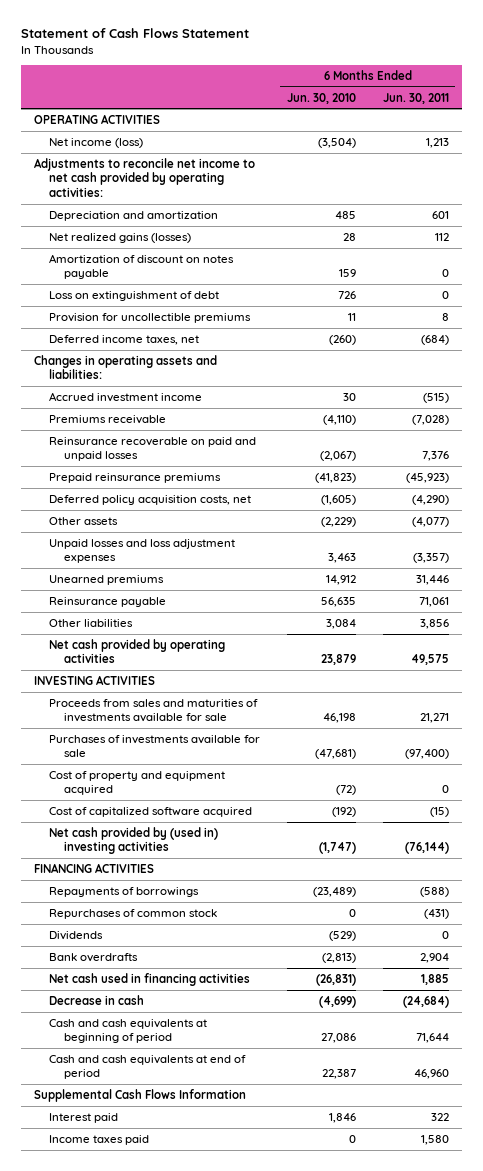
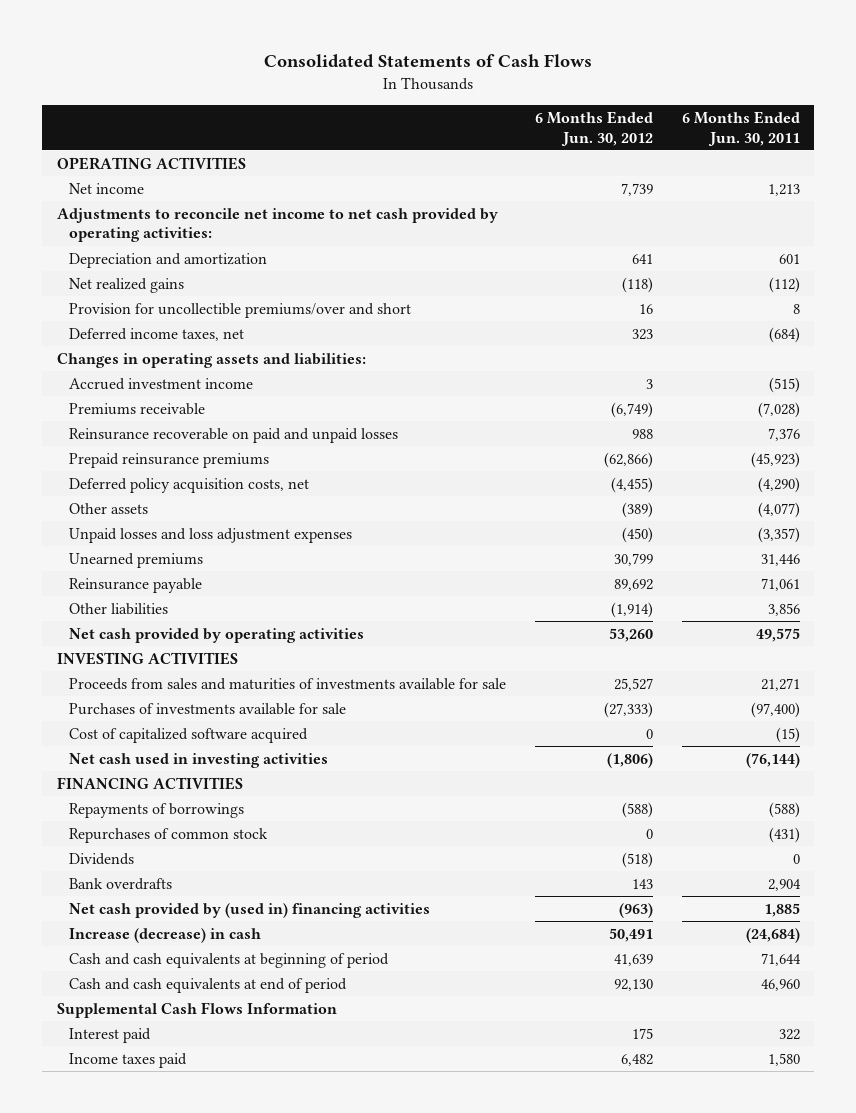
- Statement of Cash Flows Statement
+ Consolidated Statements of Cash Flows
- | 6 Months Ended Jun. 30, 2010 | 6 Months Ended Jun. 30, 2011
+ | 6 Months Ended Jun. 30, 2012 | 6 Months Ended Jun. 30, 2011
- Net income (loss) | (3,504) | 1,213
+ Net income | 7,739 | 1,213
- Net realized gains (losses) | 28 | 112
- Amortization of discount on notes payable | 159 | 0
- Loss on extinguishment of debt | 726 | 0
- Provision for uncollectible premiums | 11 | 8
+ Net realized gains | (118) | (112)
+ Provision for uncollectible premiums/over and short | 16 | 8
- Cost of property and equipment acquired | (72) | 0
- Net cash provided by (used in) investing activities | (1,747) | (76,144)
+ Net cash used in investing activities | (1,806) | (76,144)
- Net cash used in financing activities | (26,831) | 1,885
- Decrease in cash | (4,699) | (24,684)
+ Net cash provided by (used in) financing activities | (963) | 1,885
+ Increase (decrease) in cash | 50,491 | (24,684)

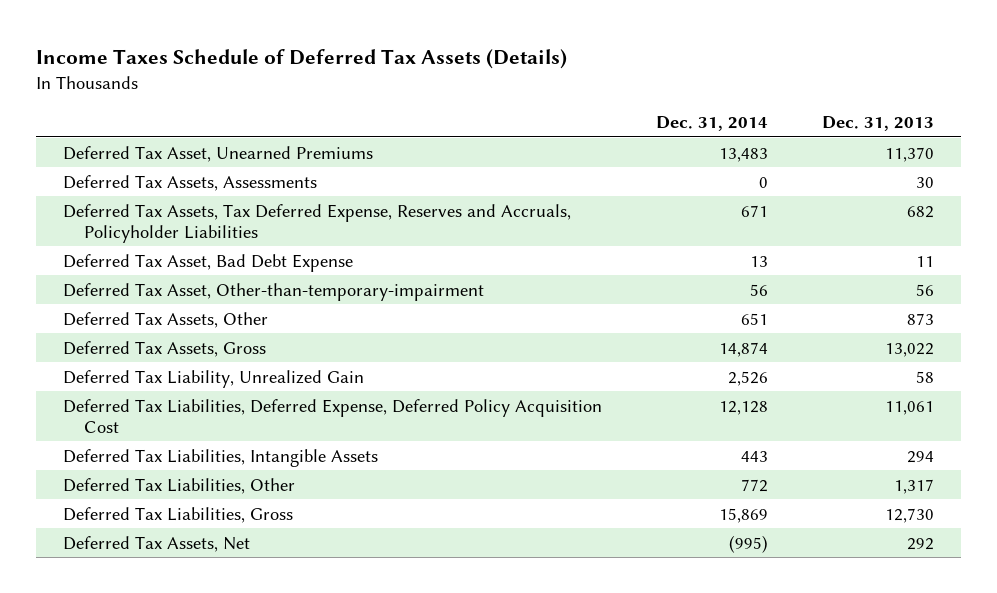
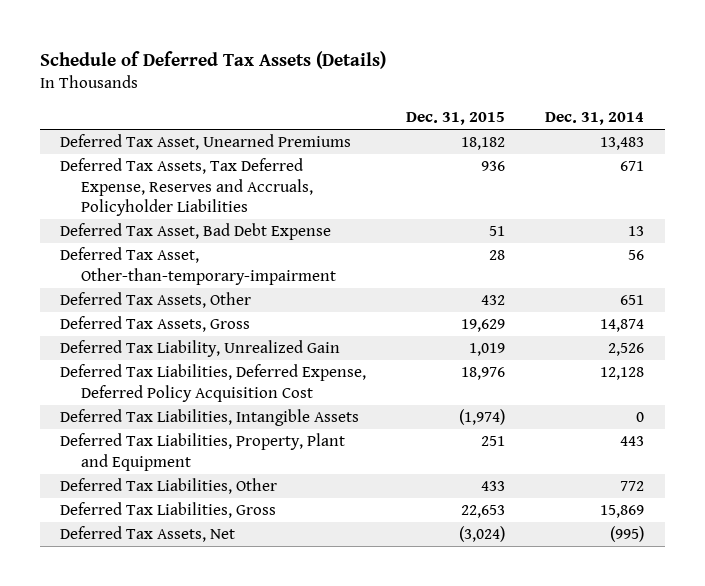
- Income Taxes Schedule of Deferred Tax Assets (Details)
+ Schedule of Deferred Tax Assets (Details)
- | Dec. 31, 2014 | Dec. 31, 2013
+ | Dec. 31, 2015 | Dec. 31, 2014
- Deferred Tax Assets, Assessments | 0 | 30
- Deferred Tax Liabilities, Intangible Assets | 443 | 294
+ Deferred Tax Liabilities, Intangible Assets | (1,974) | 0
+ Deferred Tax Liabilities, Property, Plant and Equipment | 251 | 443

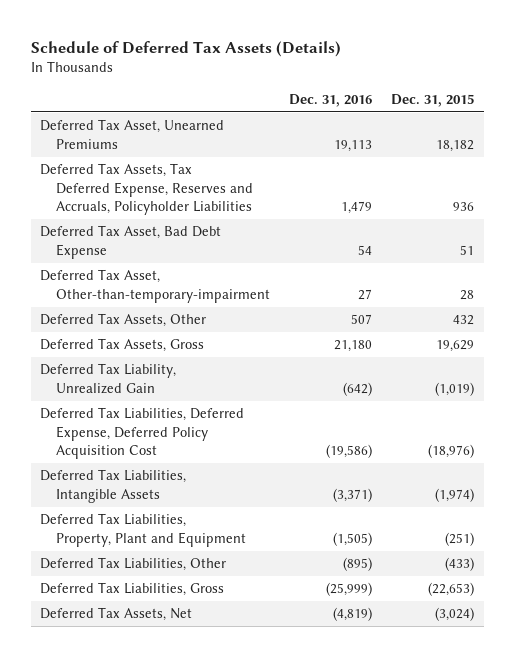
- | Dec. 31, 2015 | Dec. 31, 2014
+ | Dec. 31, 2016 | Dec. 31, 2015
- Deferred Tax Liability, Unrealized Gain | 1,019 | 2,526
- Deferred Tax Liabilities, Deferred Expense, Deferred Policy Acquisition Cost | 18,976 | 12,128
+ Deferred Tax Liability, Unrealized Gain | (642) | (1,019)
+ Deferred Tax Liabilities, Deferred Expense, Deferred Policy Acquisition Cost | (19,586) | (18,976)
- Deferred Tax Liabilities, Property, Plant and Equipment | 251 | 443
- Deferred Tax Liabilities, Other | 433 | 772
- Deferred Tax Liabilities, Gross | 22,653 | 15,869
+ Deferred Tax Liabilities, Property, Plant and Equipment | (1,505) | (251)
+ Deferred Tax Liabilities, Other | (895) | (433)
+ Deferred Tax Liabilities, Gross | (25,999) | (22,653)

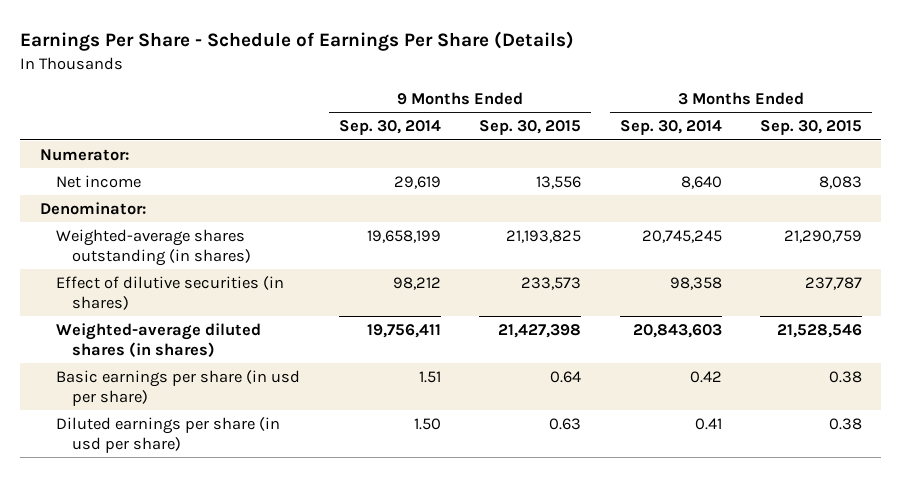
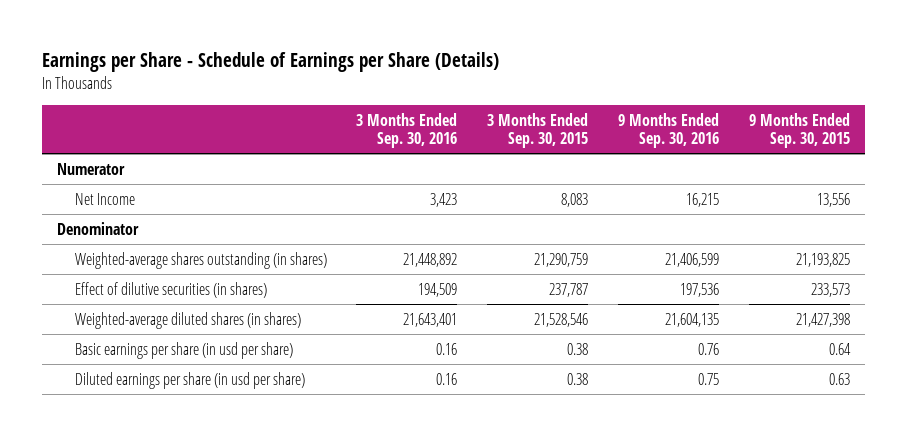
- Earnings Per Share - Schedule of Earnings Per Share (Details)
+ Earnings per Share - Schedule of Earnings per Share (Details)
- | 9 Months Ended Sep. 30, 2014 | 9 Months Ended Sep. 30, 2015 | 3 Months Ended Sep. 30, 2014 | 3 Months Ended Sep. 30, 2015
+ | 3 Months Ended Sep. 30, 2016 | 3 Months Ended Sep. 30, 2015 | 9 Months Ended Sep. 30, 2016 | 9 Months Ended Sep. 30, 2015
- Numerator:
- Net income | 29,619 | 13,556 | 8,640 | 8,083
- Denominator:
+ Numerator
+ Net Income | 3,423 | 8,083 | 16,215 | 13,556
+ Denominator

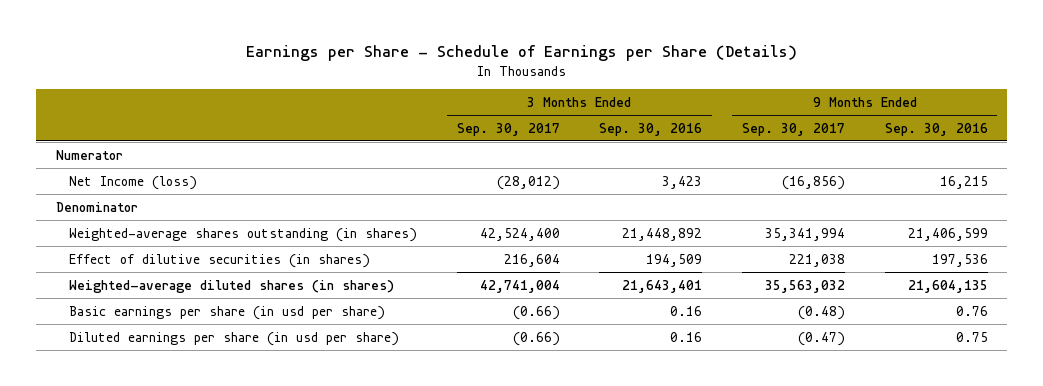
- | 3 Months Ended Sep. 30, 2016 | 3 Months Ended Sep. 30, 2015 | 9 Months Ended Sep. 30, 2016 | 9 Months Ended Sep. 30, 2015
+ | 3 Months Ended Sep. 30, 2017 | 3 Months Ended Sep. 30, 2016 | 9 Months Ended Sep. 30, 2017 | 9 Months Ended Sep. 30, 2016
- Net Income | 3,423 | 8,083 | 16,215 | 13,556
+ Net Income (loss) | (28,012) | 3,423 | (16,856) | 16,215

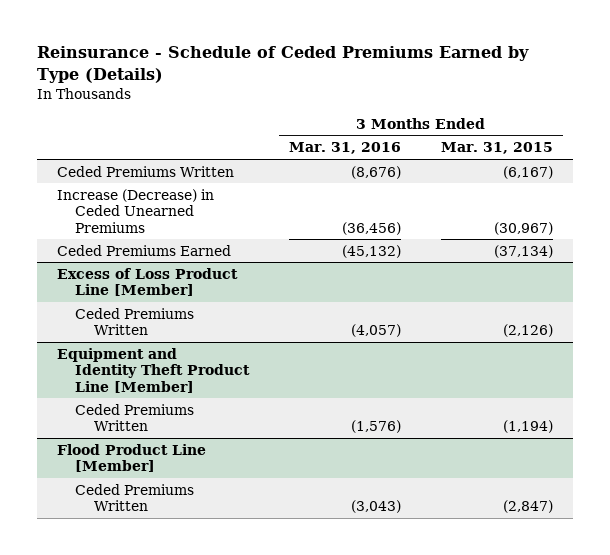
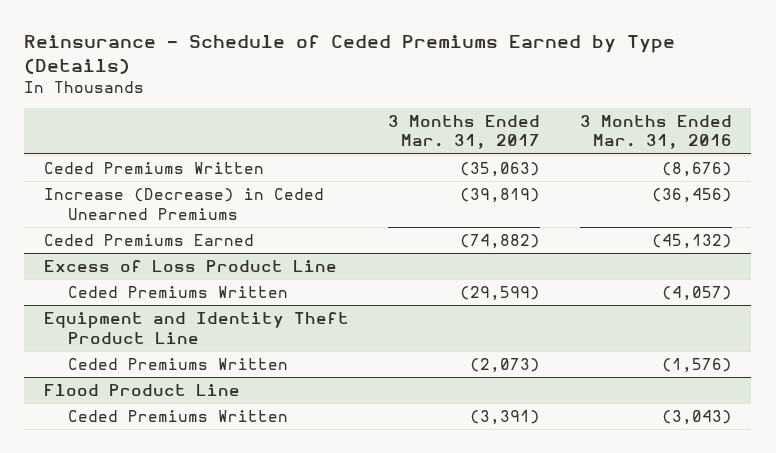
- | 3 Months Ended Mar. 31, 2016 | 3 Months Ended Mar. 31, 2015
+ | 3 Months Ended Mar. 31, 2017 | 3 Months Ended Mar. 31, 2016
- Excess of Loss Product Line [Member]
+ Excess of Loss Product Line
- Equipment and Identity Theft Product Line [Member]
+ Equipment and Identity Theft Product Line
- Flood Product Line [Member]
+ Flood Product Line

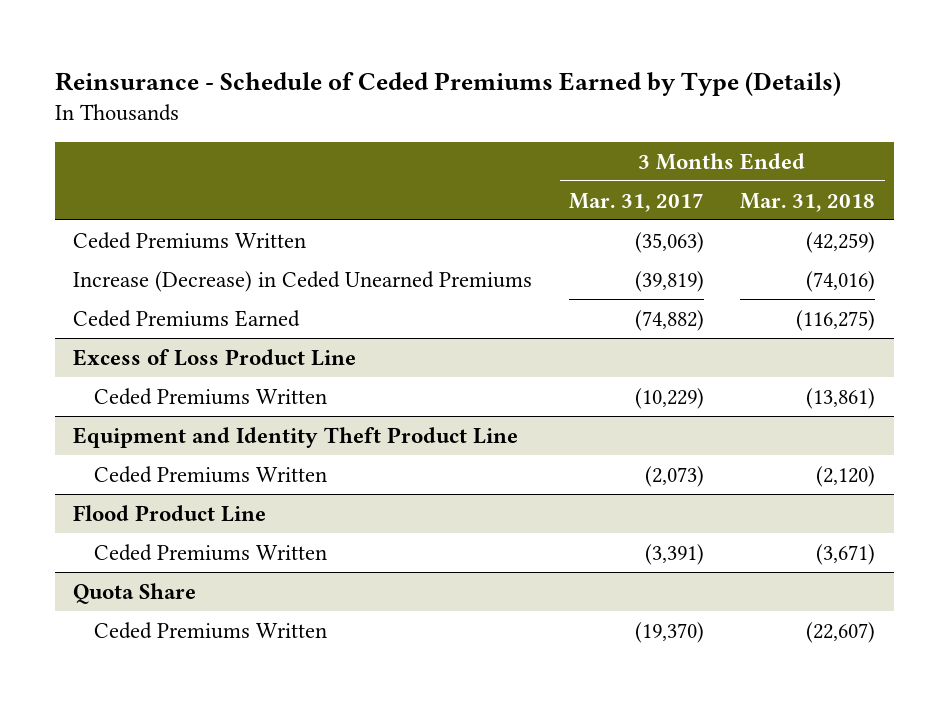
- | 3 Months Ended Mar. 31, 2017 | 3 Months Ended Mar. 31, 2016
+ | 3 Months Ended Mar. 31, 2017 | 3 Months Ended Mar. 31, 2018
@ Excess of Loss Product Line
- Ceded Premiums Written | (29,599) | (4,057)
+ Ceded Premiums Written | (10,229) | (13,861)
+ Quota Share
+ Ceded Premiums Written | (19,370) | (22,607)

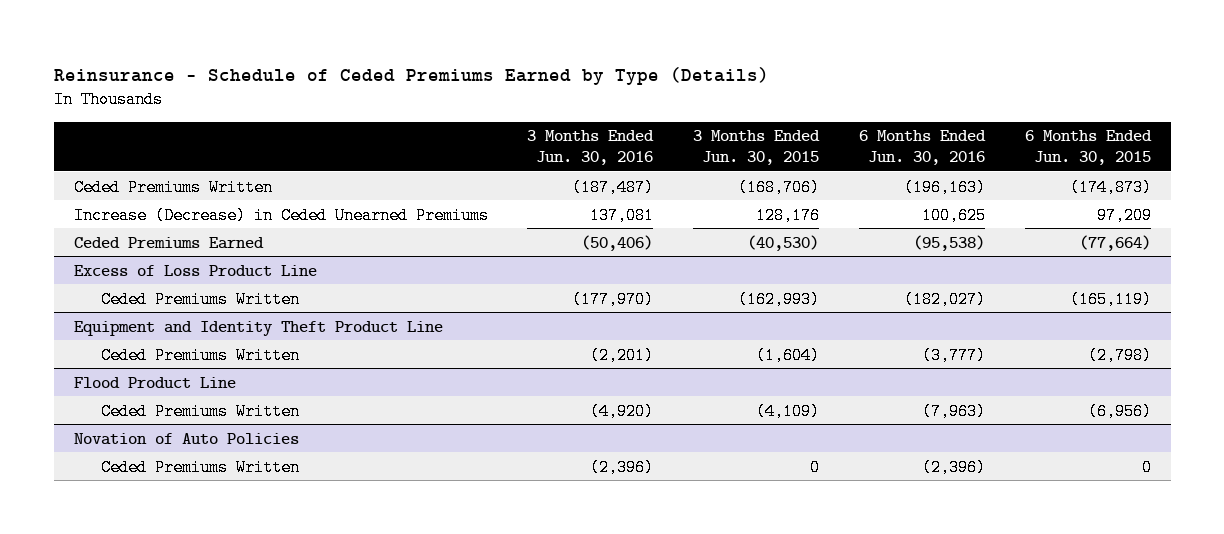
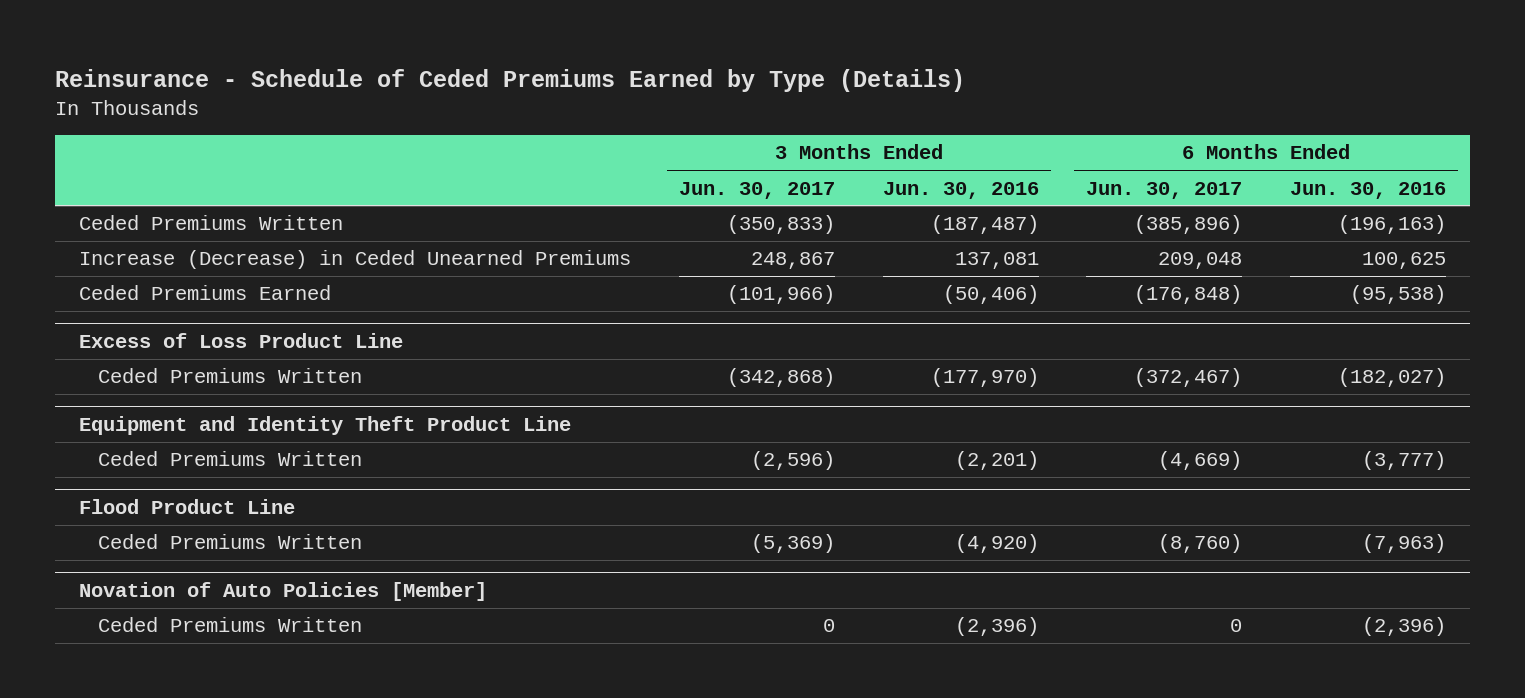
- | 3 Months Ended Jun. 30, 2016 | 3 Months Ended Jun. 30, 2015 | 6 Months Ended Jun. 30, 2016 | 6 Months Ended Jun. 30, 2015
+ | 3 Months Ended Jun. 30, 2017 | 3 Months Ended Jun. 30, 2016 | 6 Months Ended Jun. 30, 2017 | 6 Months Ended Jun. 30, 2016
- Novation of Auto Policies
+ Novation of Auto Policies [Member]

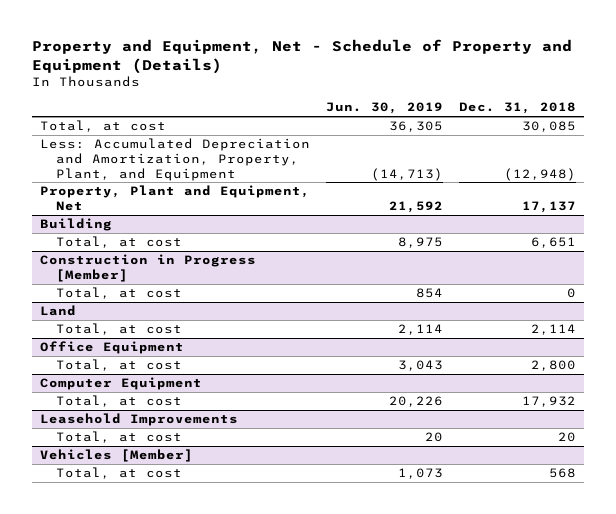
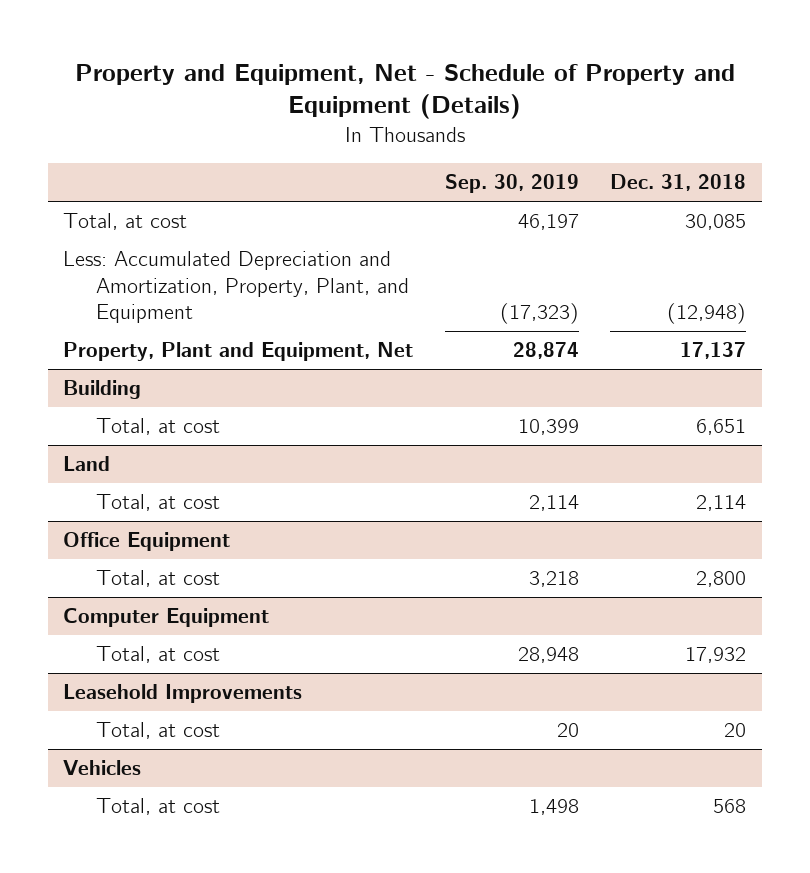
- | Jun. 30, 2019 | Dec. 31, 2018
+ | Sep. 30, 2019 | Dec. 31, 2018
- Construction in Progress [Member]
- Total, at cost | 854 | 0
- Vehicles [Member]
+ Vehicles

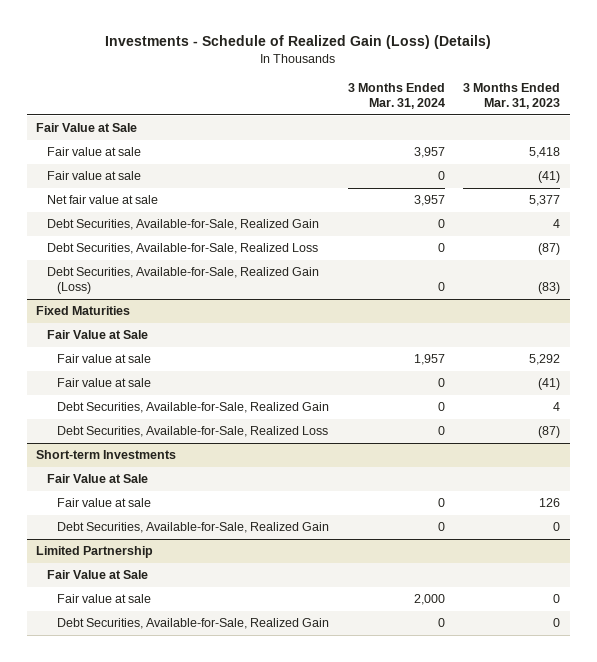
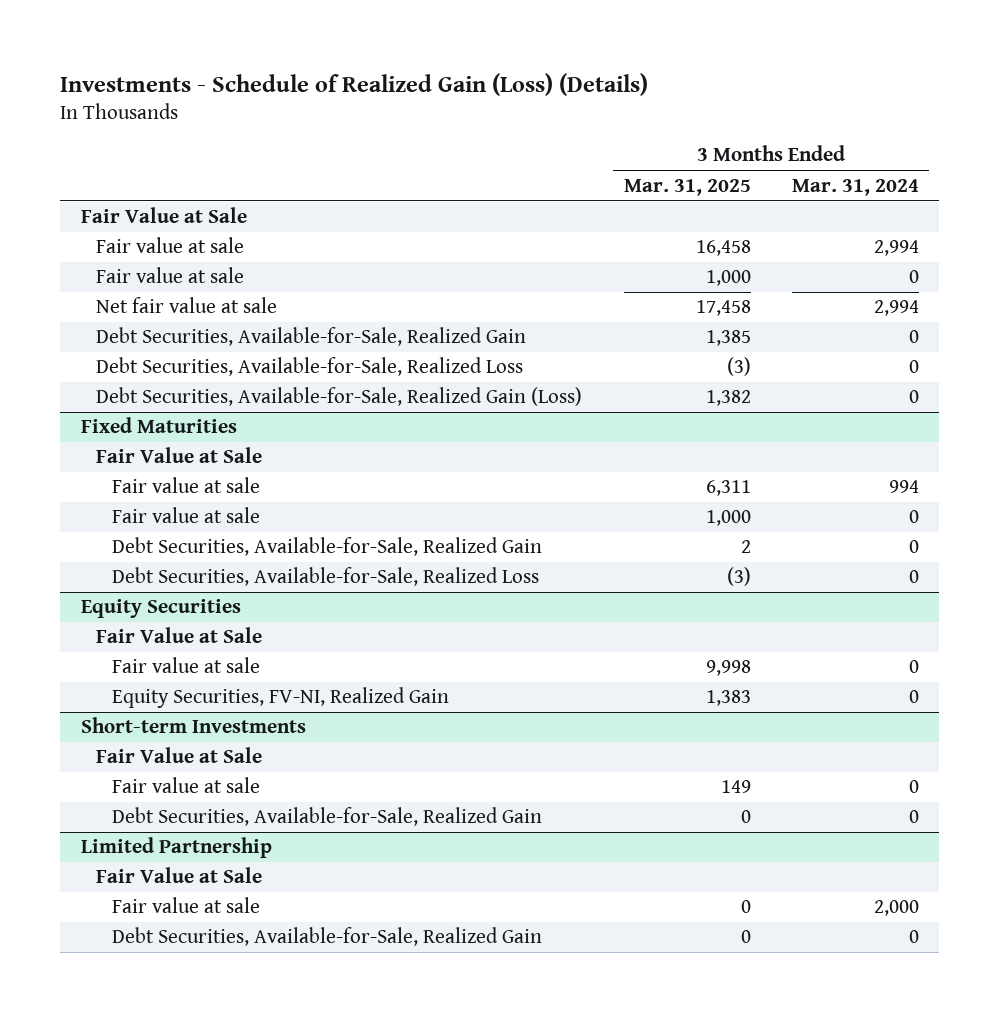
- | 3 Months Ended Mar. 31, 2024 | 3 Months Ended Mar. 31, 2023
+ | 3 Months Ended Mar. 31, 2025 | 3 Months Ended Mar. 31, 2024
- Fair value at sale | 3,957 | 5,418
+ Fair value at sale | 16,458 | 2,994
- Net fair value at sale | 3,957 | 5,377
+ Net fair value at sale | 17,458 | 2,994
@ Fixed Maturities
- Fair value at sale | 1,957 | 5,292
+ Fair value at sale | 6,311 | 994
+ Equity Securities
+ Fair Value at Sale
+ Fair value at sale | 9,998 | 0
+ Equity Securities, FV-NI, Realized Gain | 1,383 | 0

